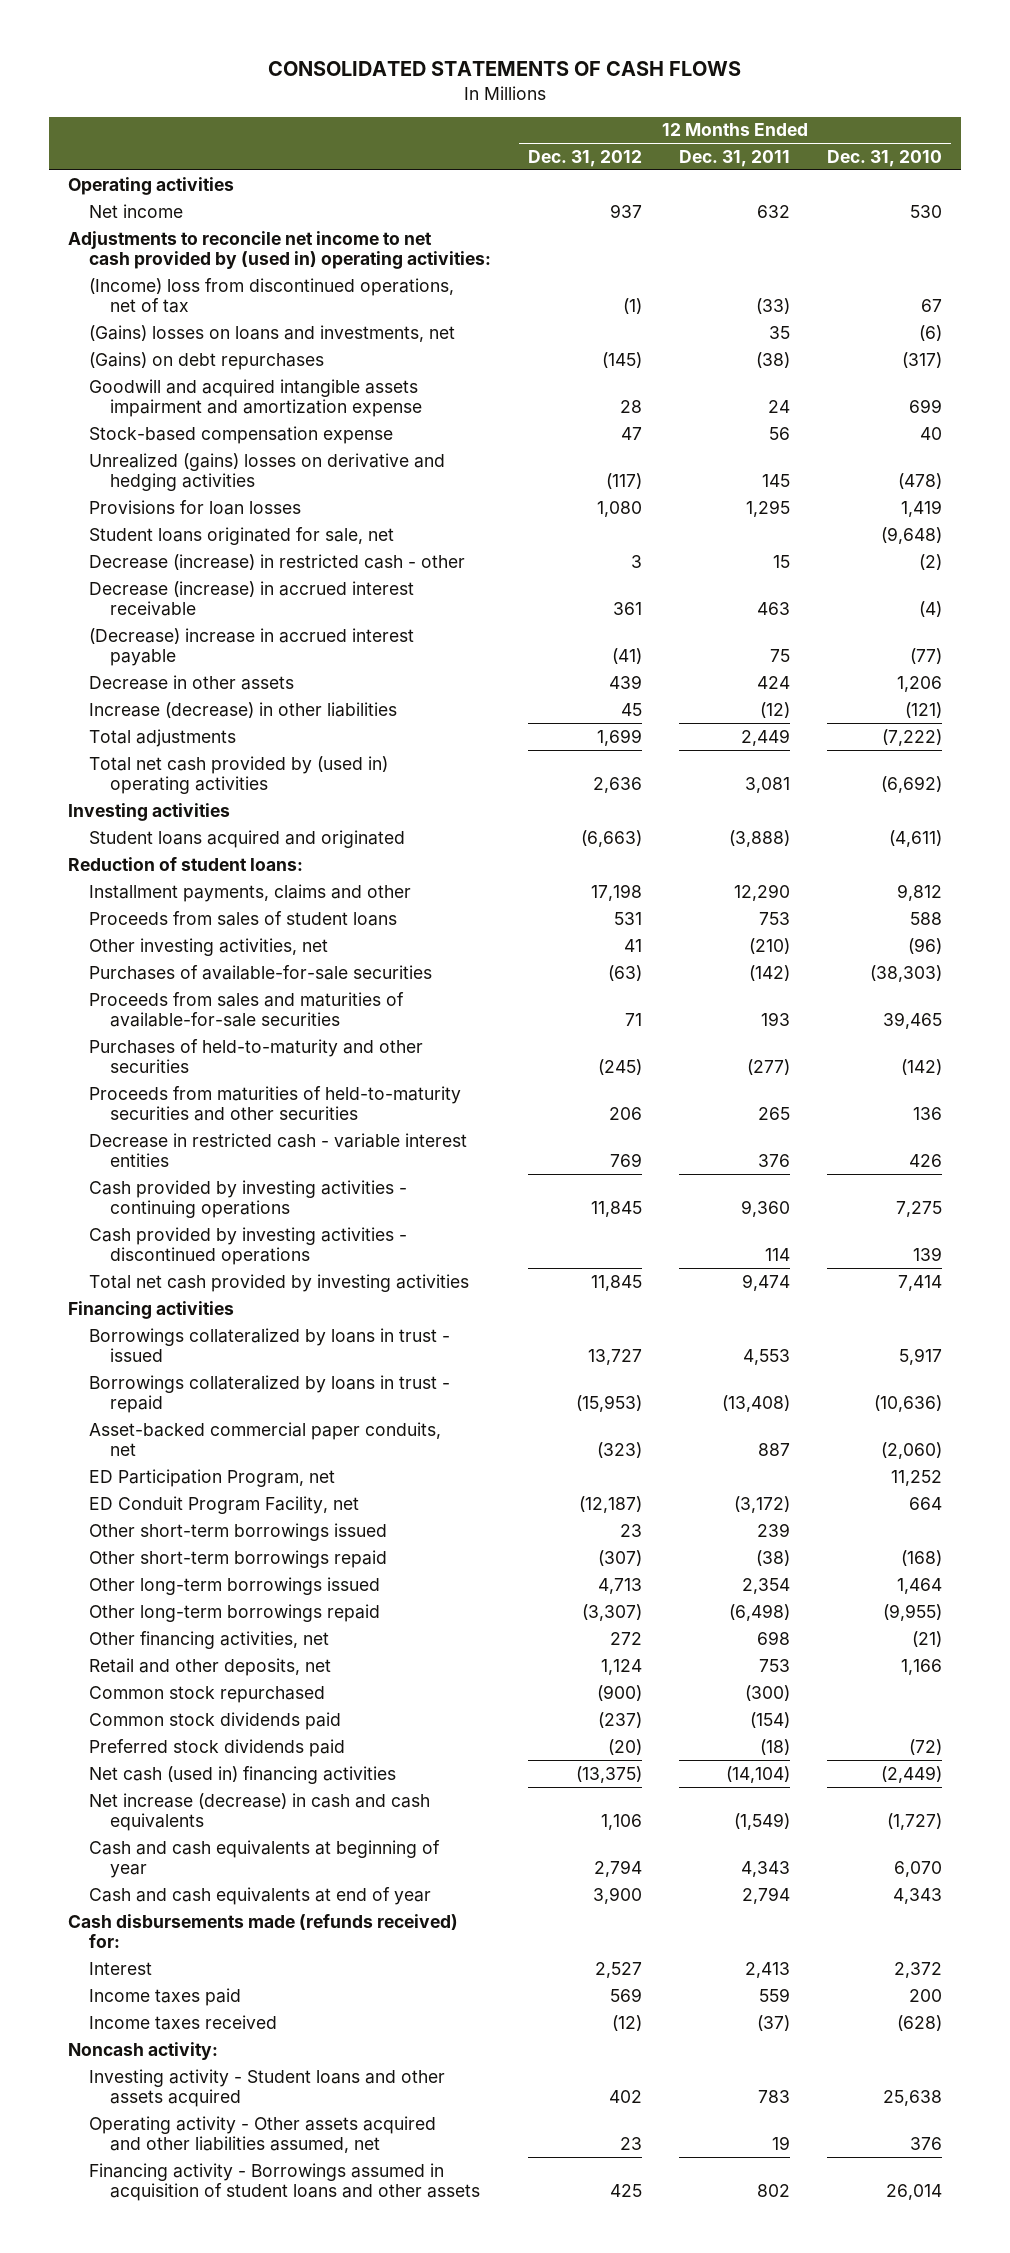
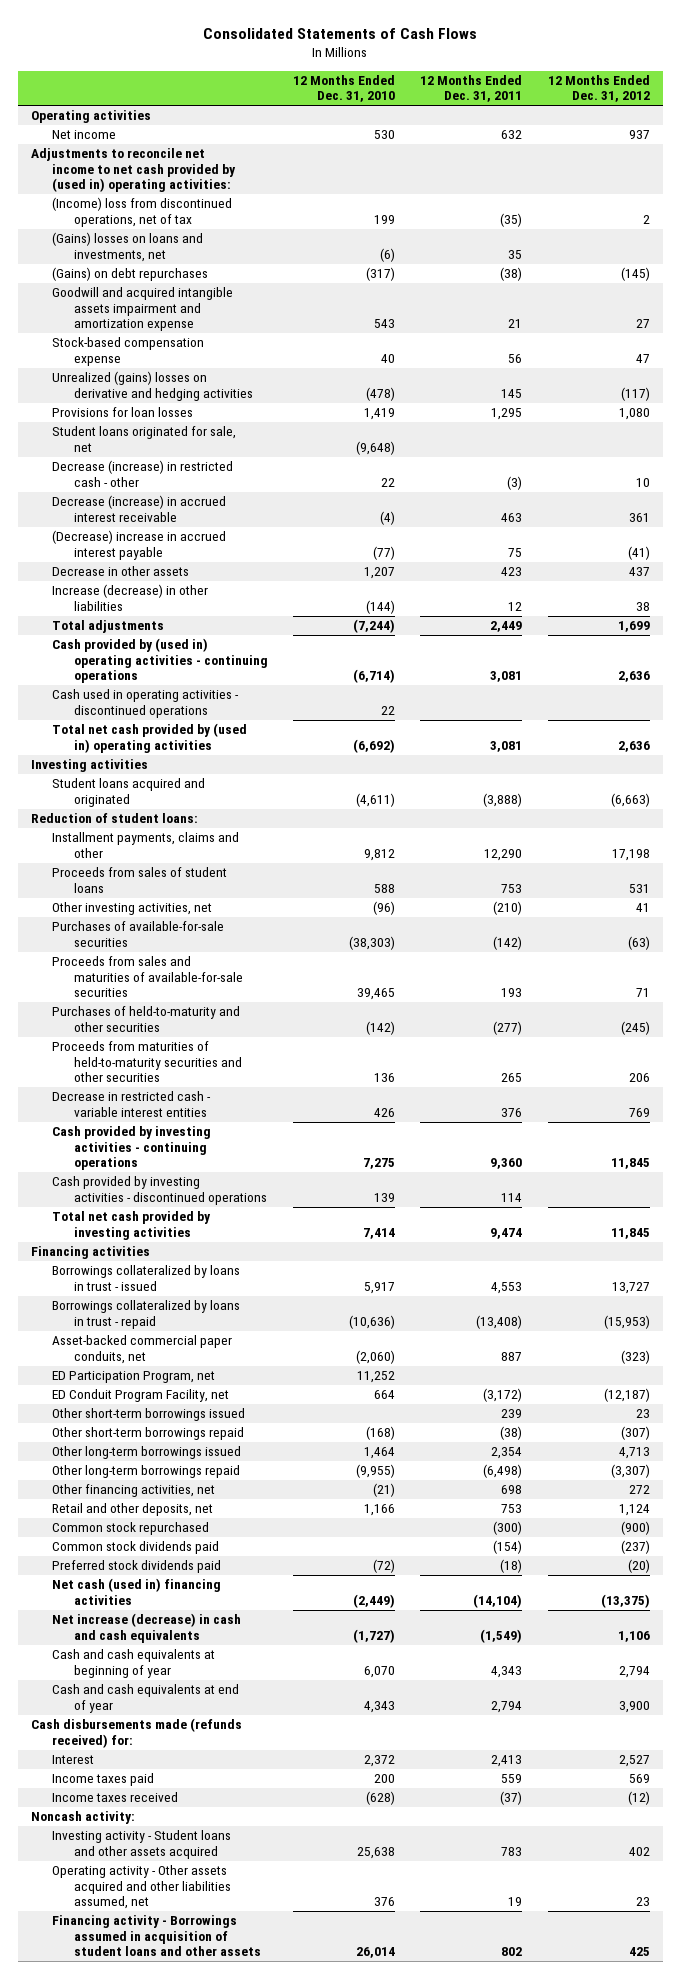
- CONSOLIDATED STATEMENTS OF CASH FLOWS
+ Consolidated Statements of Cash Flows
- | 12 Months Ended Dec. 31, 2012 | 12 Months Ended Dec. 31, 2011 | 12 Months Ended Dec. 31, 2010
+ | 12 Months Ended Dec. 31, 2010 | 12 Months Ended Dec. 31, 2011 | 12 Months Ended Dec. 31, 2012
- (Income) loss from discontinued operations, net of tax | (1) | (33) | 67
+ (Income) loss from discontinued operations, net of tax | 199 | (35) | 2
- Goodwill and acquired intangible assets impairment and amortization expense | 28 | 24 | 699
+ Goodwill and acquired intangible assets impairment and amortization expense | 543 | 21 | 27
- Decrease (increase) in restricted cash - other | 3 | 15 | (2)
+ Decrease (increase) in restricted cash - other | 22 | (3) | 10
- Decrease in other assets | 439 | 424 | 1,206
- Increase (decrease) in other liabilities | 45 | (12) | (121)
- Total adjustments | 1,699 | 2,449 | (7,222)
+ Decrease in other assets | 1,207 | 423 | 437
+ Increase (decrease) in other liabilities | (144) | 12 | 38
+ Total adjustments | (7,244) | 2,449 | 1,699
+ Cash provided by (used in) operating activities - continuing operations | (6,714) | 3,081 | 2,636
+ Cash used in operating activities - discontinued operations | 22 | |

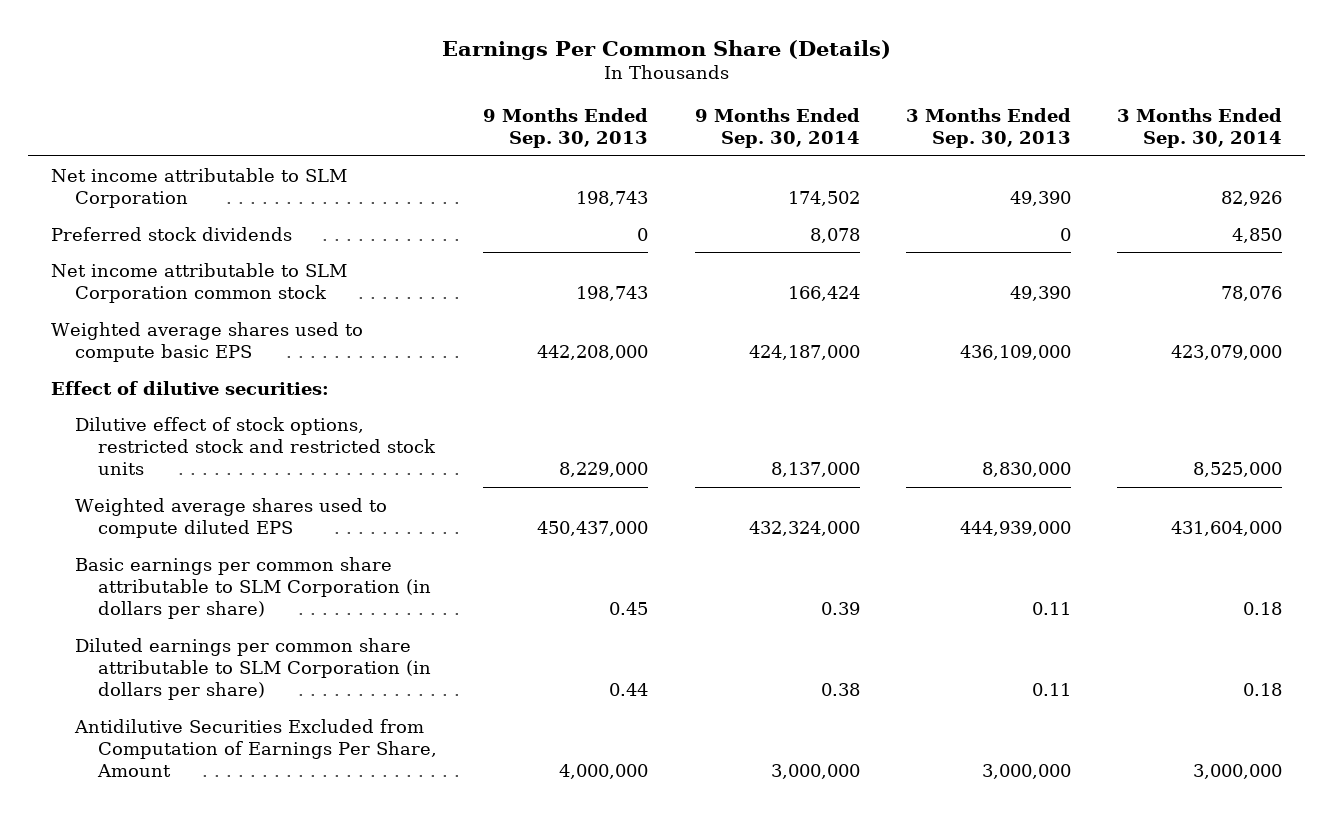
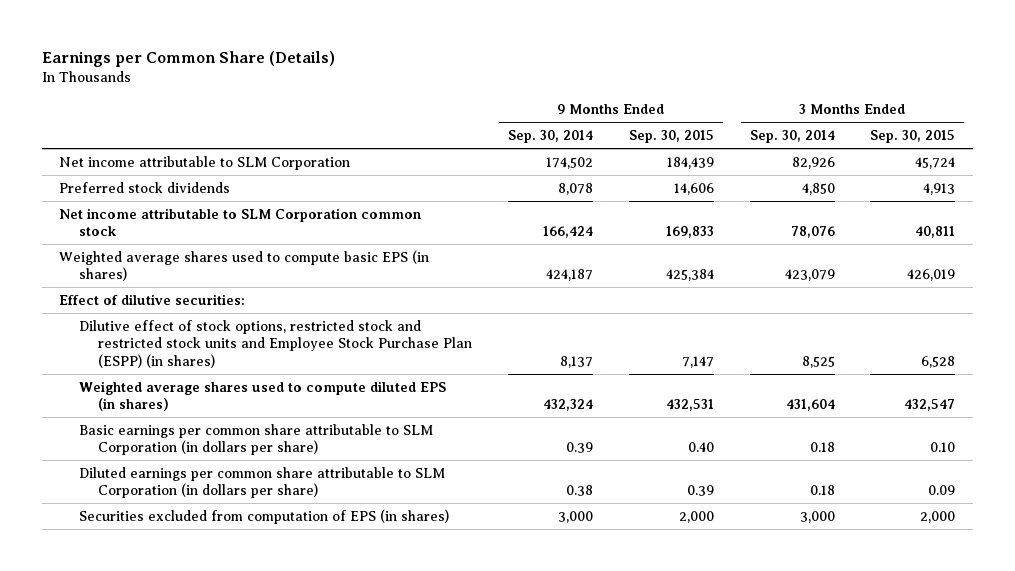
- Earnings Per Common Share (Details)
+ Earnings per Common Share (Details)
- | 9 Months Ended Sep. 30, 2013 | 9 Months Ended Sep. 30, 2014 | 3 Months Ended Sep. 30, 2013 | 3 Months Ended Sep. 30, 2014
+ | 9 Months Ended Sep. 30, 2014 | 9 Months Ended Sep. 30, 2015 | 3 Months Ended Sep. 30, 2014 | 3 Months Ended Sep. 30, 2015
- Weighted average shares used to compute basic EPS | 442,208,000 | 424,187,000 | 436,109,000 | 423,079,000
+ Weighted average shares used to compute basic EPS (in shares) | 424,187 | 425,384 | 423,079 | 426,019
- Dilutive effect of stock options, restricted stock and restricted stock units | 8,229,000 | 8,137,000 | 8,830,000 | 8,525,000
- Weighted average shares used to compute diluted EPS | 450,437,000 | 432,324,000 | 444,939,000 | 431,604,000
+ Dilutive effect of stock options, restricted stock and restricted stock units and Employee Stock Purchase Plan (ESPP) (in shares) | 8,137 | 7,147 | 8,525 | 6,528
+ Weighted average shares used to compute diluted EPS (in shares) | 432,324 | 432,531 | 431,604 | 432,547
- Antidilutive Securities Excluded from Computation of Earnings Per Share, Amount | 4,000,000 | 3,000,000 | 3,000,000 | 3,000,000
+ Securities excluded from computation of EPS (in shares) | 3,000 | 2,000 | 3,000 | 2,000

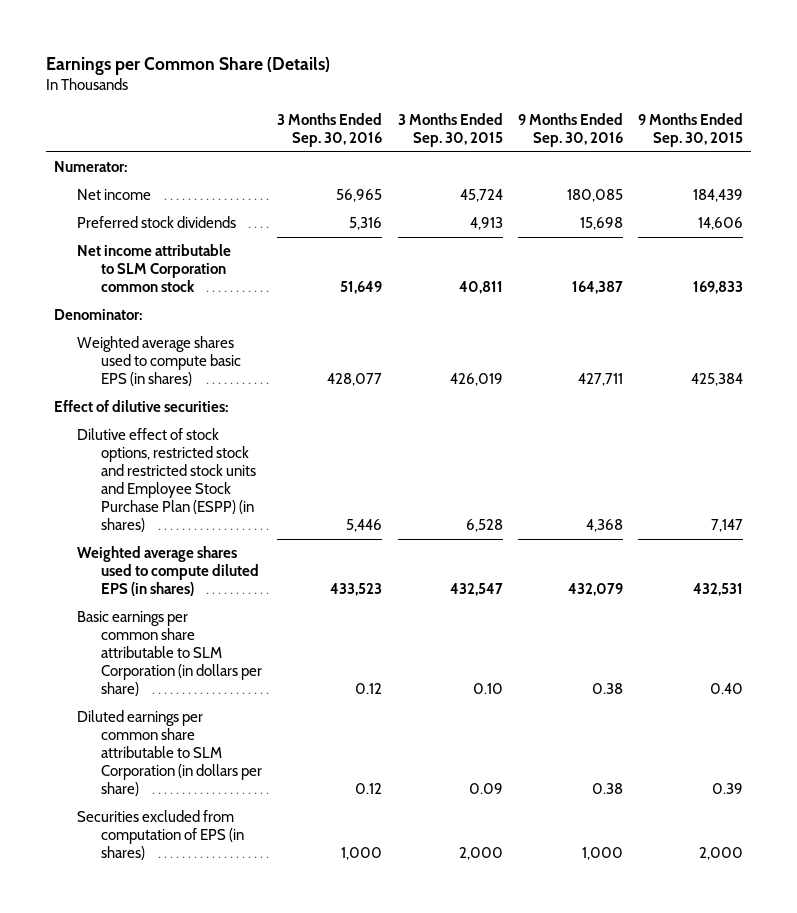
- | 9 Months Ended Sep. 30, 2014 | 9 Months Ended Sep. 30, 2015 | 3 Months Ended Sep. 30, 2014 | 3 Months Ended Sep. 30, 2015
+ | 3 Months Ended Sep. 30, 2016 | 3 Months Ended Sep. 30, 2015 | 9 Months Ended Sep. 30, 2016 | 9 Months Ended Sep. 30, 2015
- Net income attributable to SLM Corporation | 174,502 | 184,439 | 82,926 | 45,724
+ Numerator:
+ Net income | 56,965 | 45,724 | 180,085 | 184,439
+ Denominator:

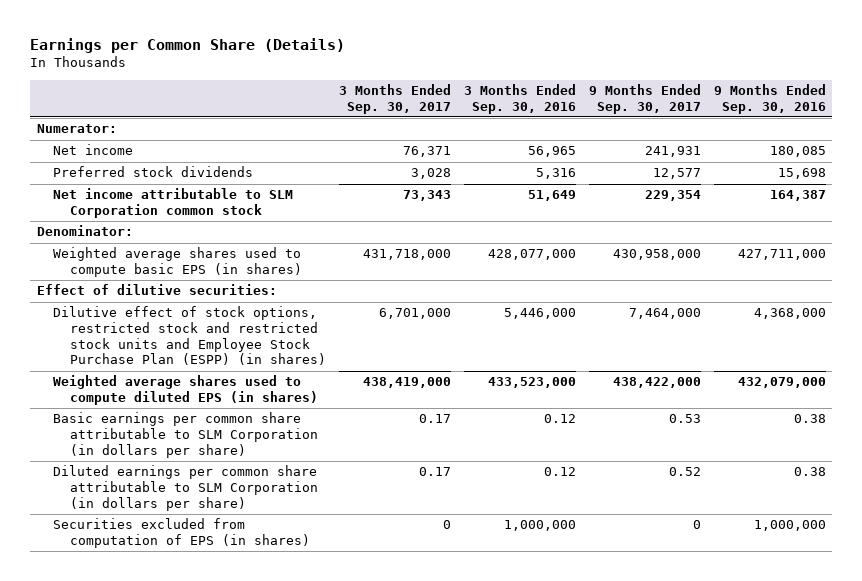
- | 3 Months Ended Sep. 30, 2016 | 3 Months Ended Sep. 30, 2015 | 9 Months Ended Sep. 30, 2016 | 9 Months Ended Sep. 30, 2015
+ | 3 Months Ended Sep. 30, 2017 | 3 Months Ended Sep. 30, 2016 | 9 Months Ended Sep. 30, 2017 | 9 Months Ended Sep. 30, 2016
- Weighted average shares used to compute basic EPS (in shares) | 428,077 | 426,019 | 427,711 | 425,384
+ Weighted average shares used to compute basic EPS (in shares) | 431,718,000 | 428,077,000 | 430,958,000 | 427,711,000
- Dilutive effect of stock options, restricted stock and restricted stock units and Employee Stock Purchase Plan (ESPP) (in shares) | 5,446 | 6,528 | 4,368 | 7,147
- Weighted average shares used to compute diluted EPS (in shares) | 433,523 | 432,547 | 432,079 | 432,531
+ Dilutive effect of stock options, restricted stock and restricted stock units and Employee Stock Purchase Plan (ESPP) (in shares) | 6,701,000 | 5,446,000 | 7,464,000 | 4,368,000
+ Weighted average shares used to compute diluted EPS (in shares) | 438,419,000 | 433,523,000 | 438,422,000 | 432,079,000
- Securities excluded from computation of EPS (in shares) | 1,000 | 2,000 | 1,000 | 2,000
+ Securities excluded from computation of EPS (in shares) | 0 | 1,000,000 | 0 | 1,000,000

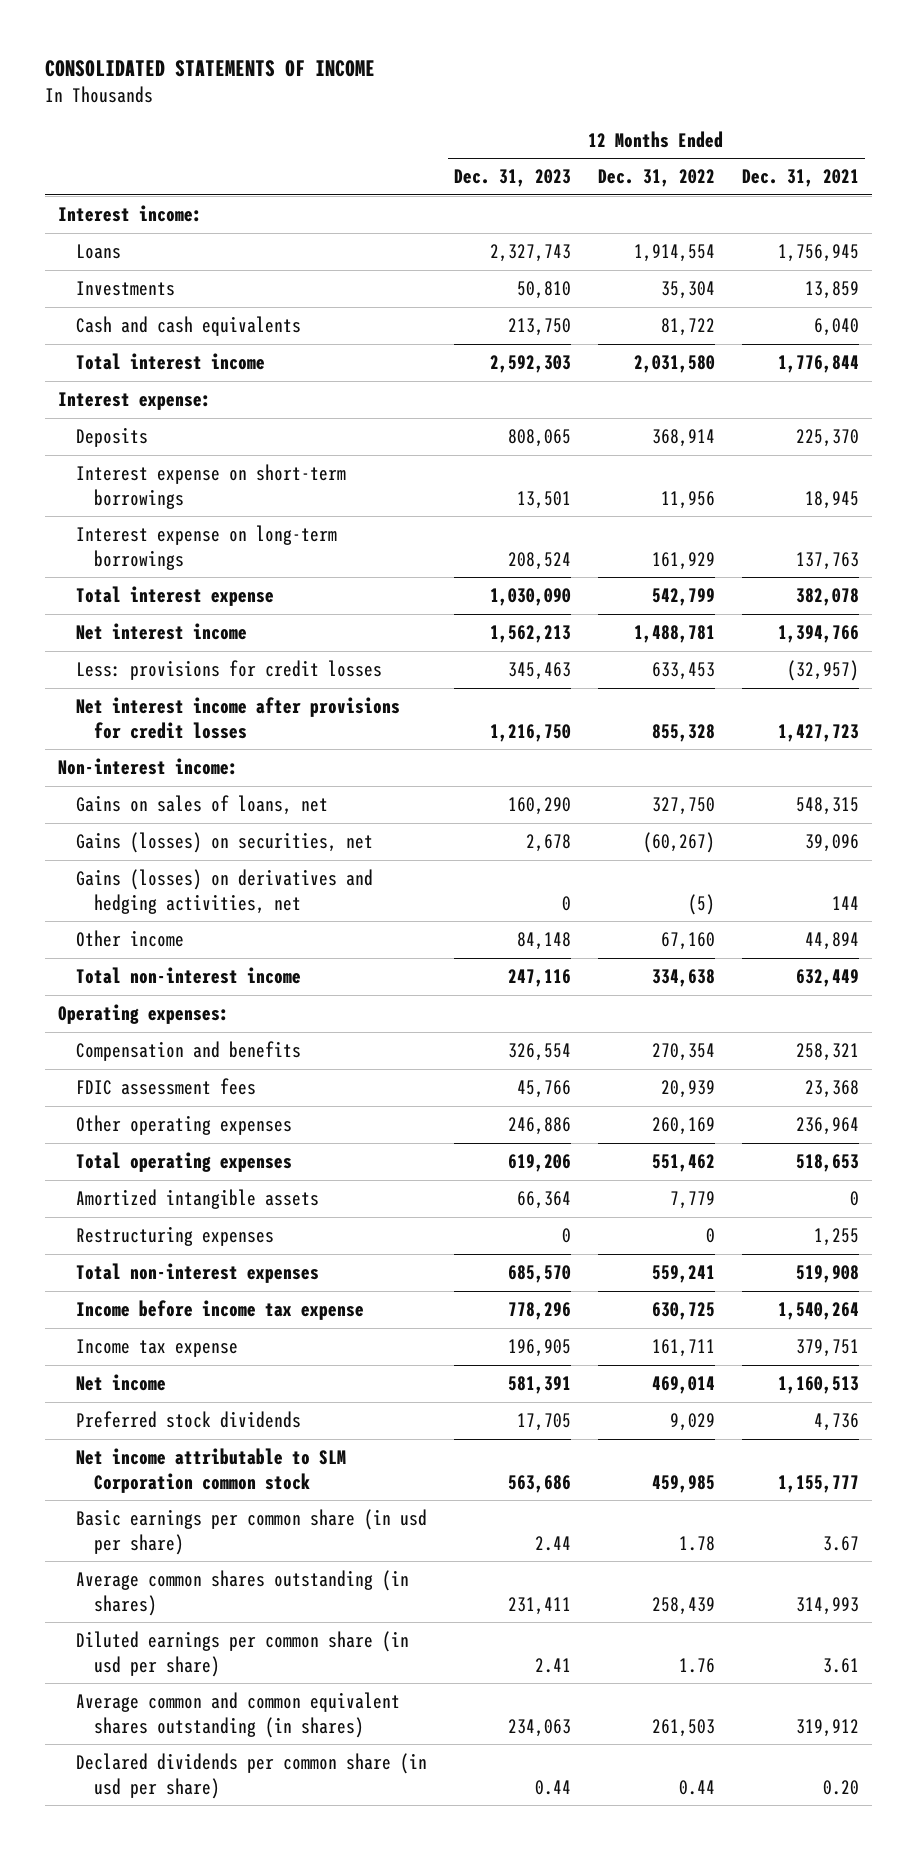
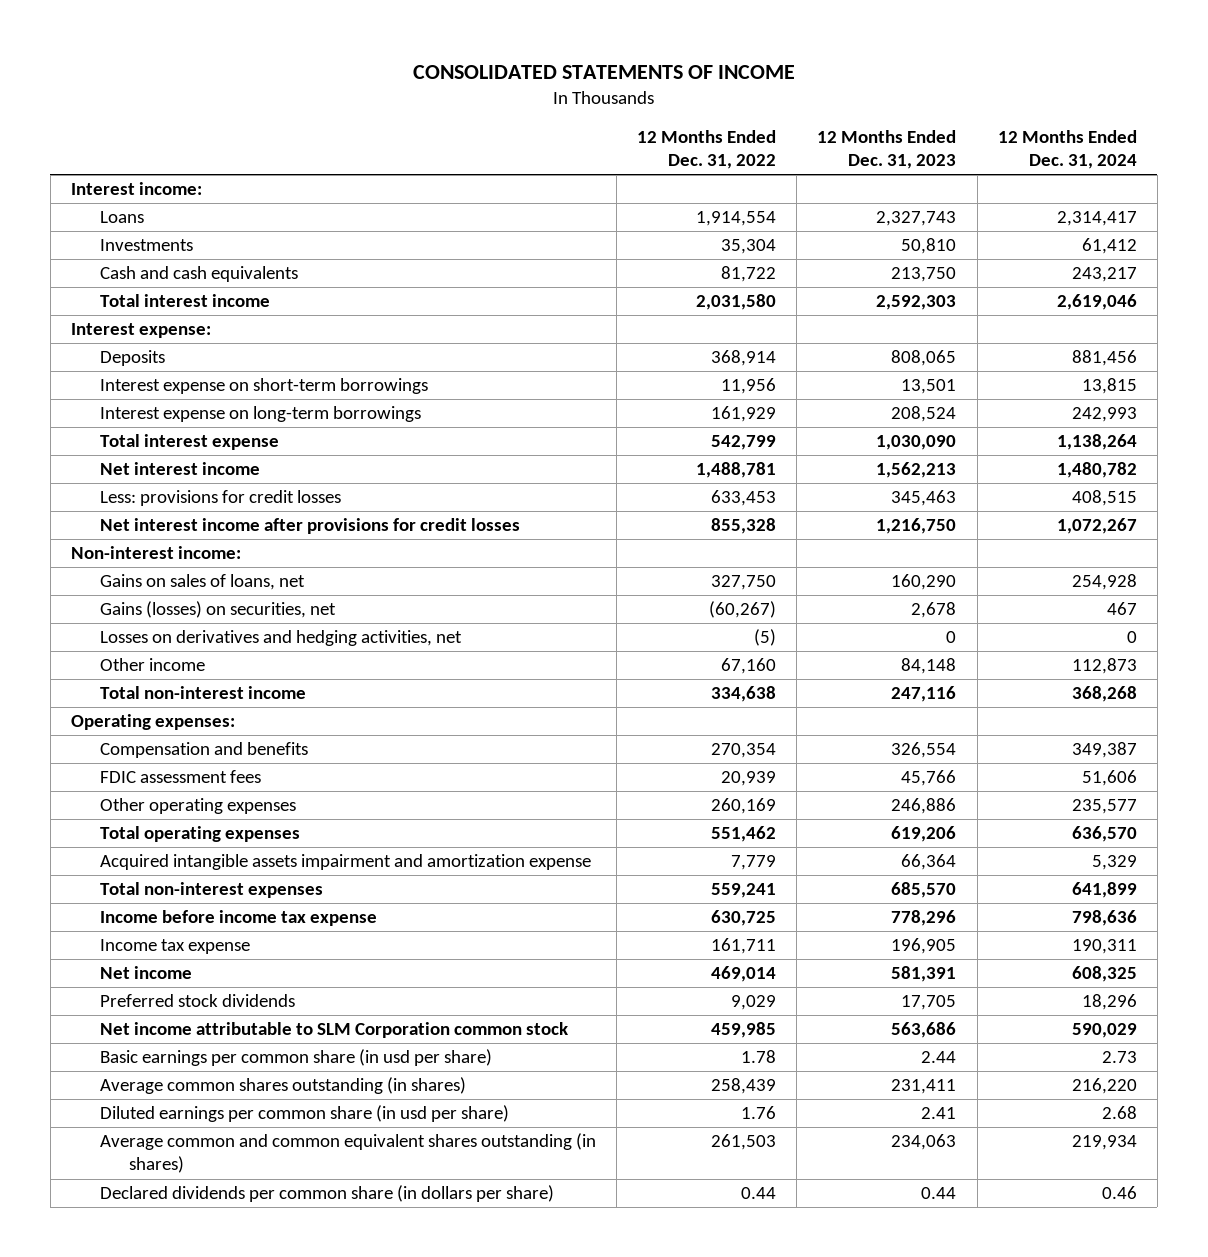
- | 12 Months Ended Dec. 31, 2023 | 12 Months Ended Dec. 31, 2022 | 12 Months Ended Dec. 31, 2021
+ | 12 Months Ended Dec. 31, 2022 | 12 Months Ended Dec. 31, 2023 | 12 Months Ended Dec. 31, 2024
- Gains (losses) on derivatives and hedging activities, net | 0 | (5) | 144
+ Losses on derivatives and hedging activities, net | (5) | 0 | 0
- Amortized intangible assets | 66,364 | 7,779 | 0
- Restructuring expenses | 0 | 0 | 1,255
+ Acquired intangible assets impairment and amortization expense | 7,779 | 66,364 | 5,329
- Declared dividends per common share (in usd per share) | 0.44 | 0.44 | 0.20
+ Declared dividends per common share (in dollars per share) | 0.44 | 0.44 | 0.46

